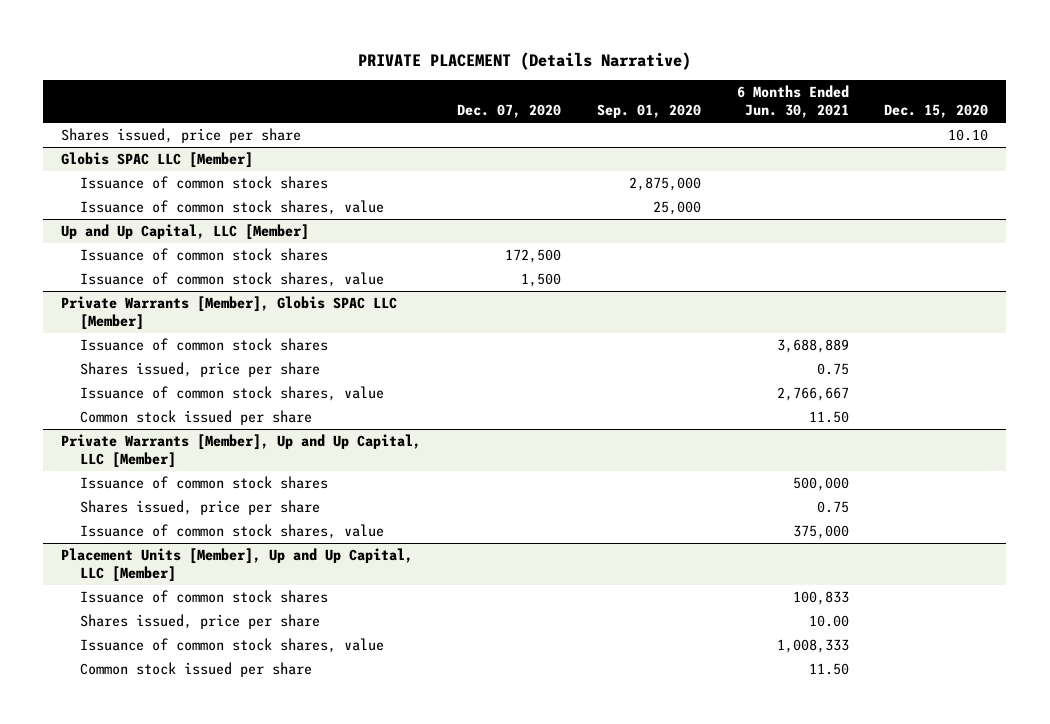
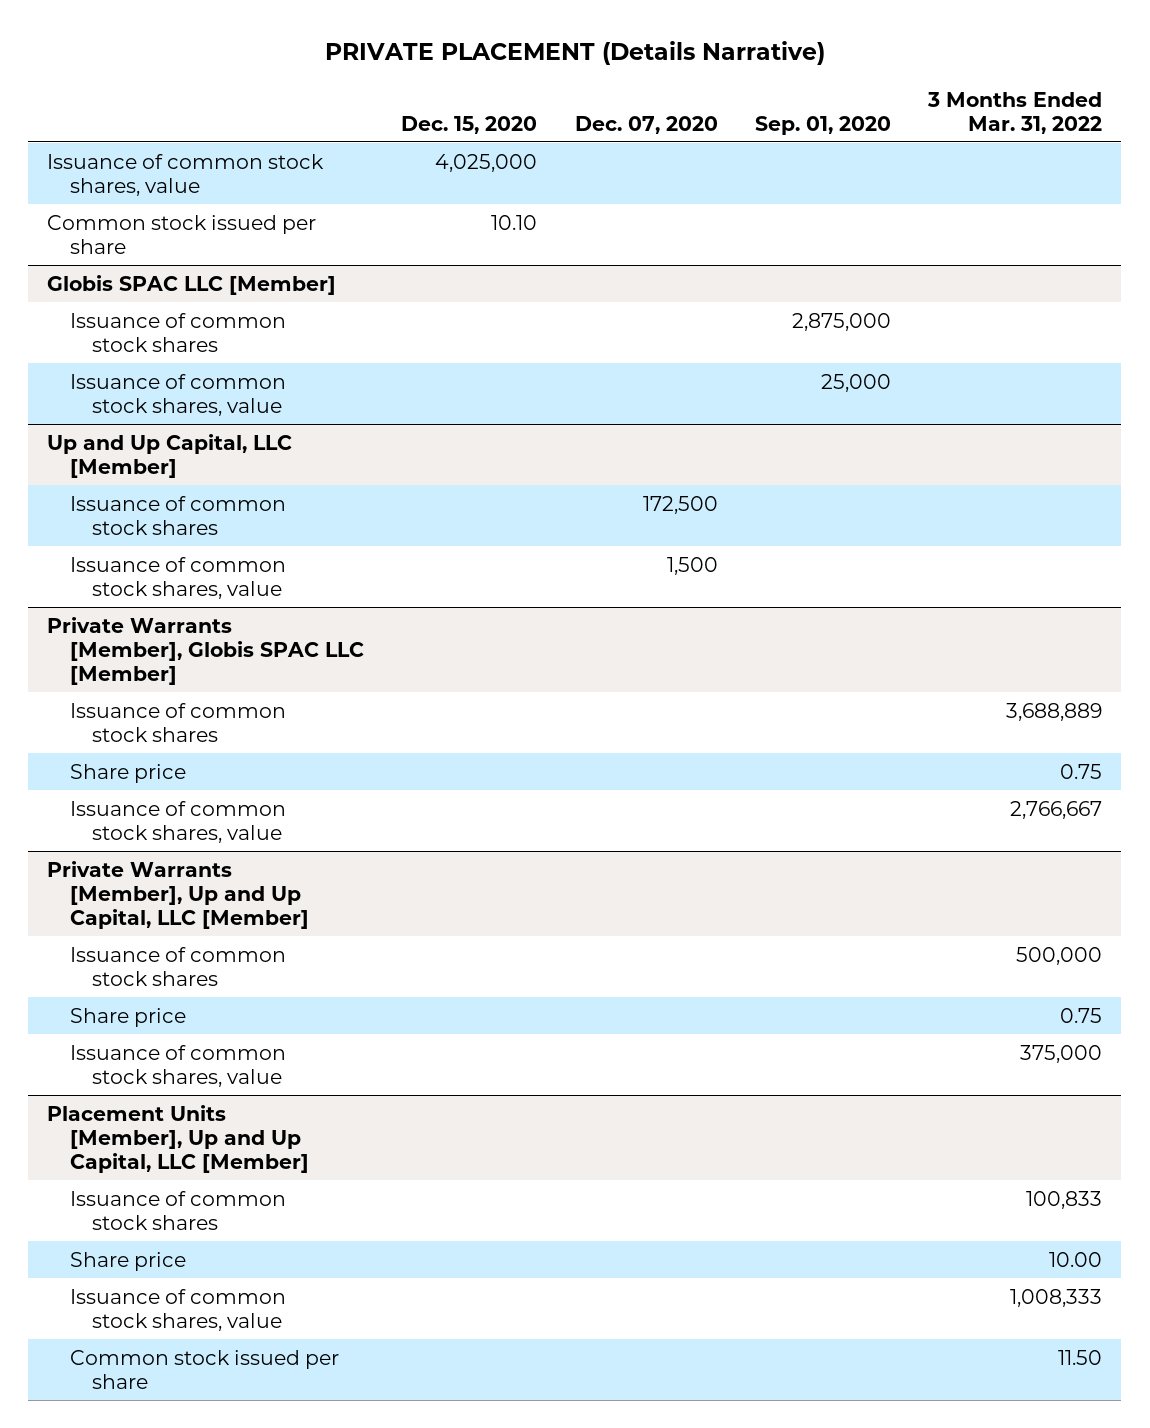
- | Dec. 07, 2020 | Sep. 01, 2020 | 6 Months Ended Jun. 30, 2021 | Dec. 15, 2020
+ | Dec. 15, 2020 | Dec. 07, 2020 | Sep. 01, 2020 | 3 Months Ended Mar. 31, 2022
- Shares issued, price per share | | | | 10.10
+ Issuance of common stock shares, value | 4,025,000 | | |
+ Common stock issued per share | 10.10 | | |
@ Private Warrants [Member], Globis SPAC LLC [Member]
- Shares issued, price per share | | | 0.75 |
+ Share price | | | | 0.75
- Common stock issued per share | | | 11.50 |
@ Private Warrants [Member], Up and Up Capital, LLC [Member]
- Shares issued, price per share | | | 0.75 |
+ Share price | | | | 0.75
@ Placement Units [Member], Up and Up Capital, LLC [Member]
- Shares issued, price per share | | | 10.00 |
+ Share price | | | | 10.00

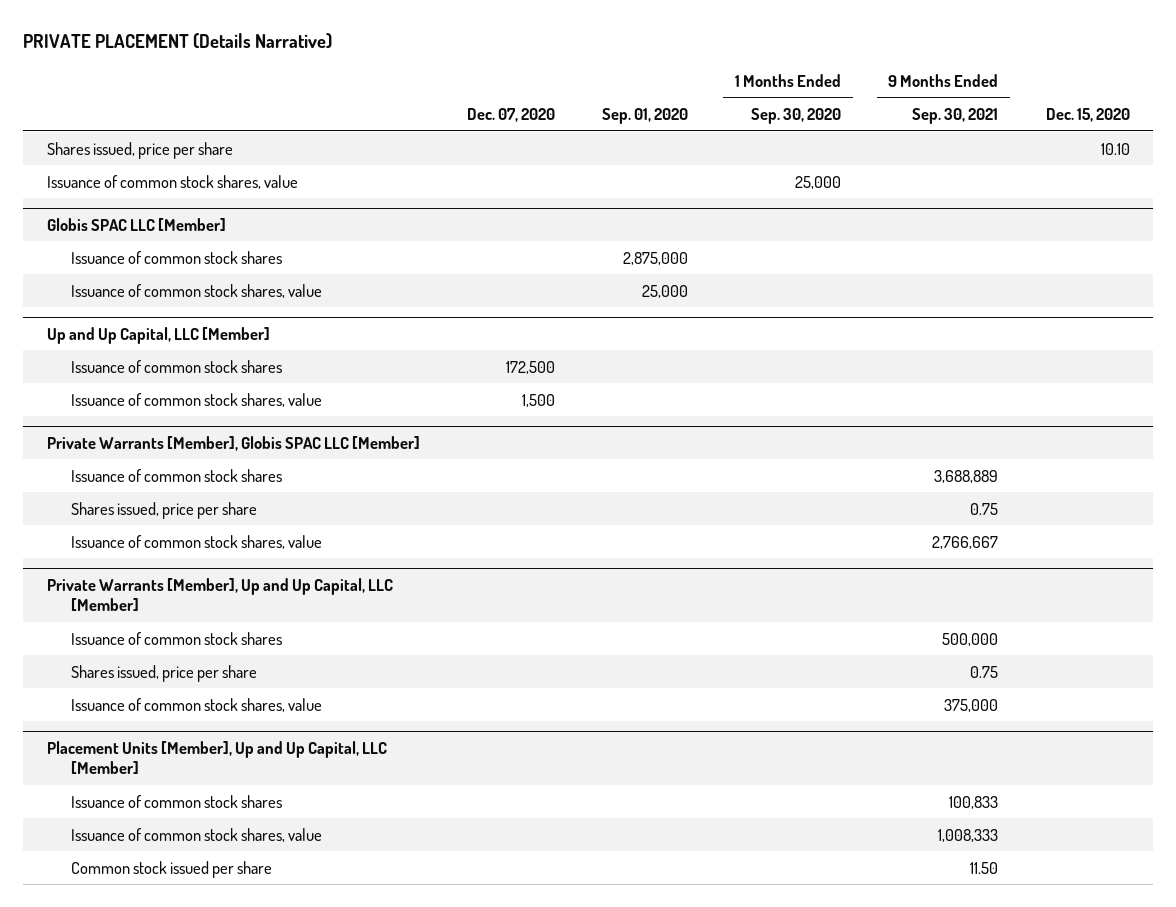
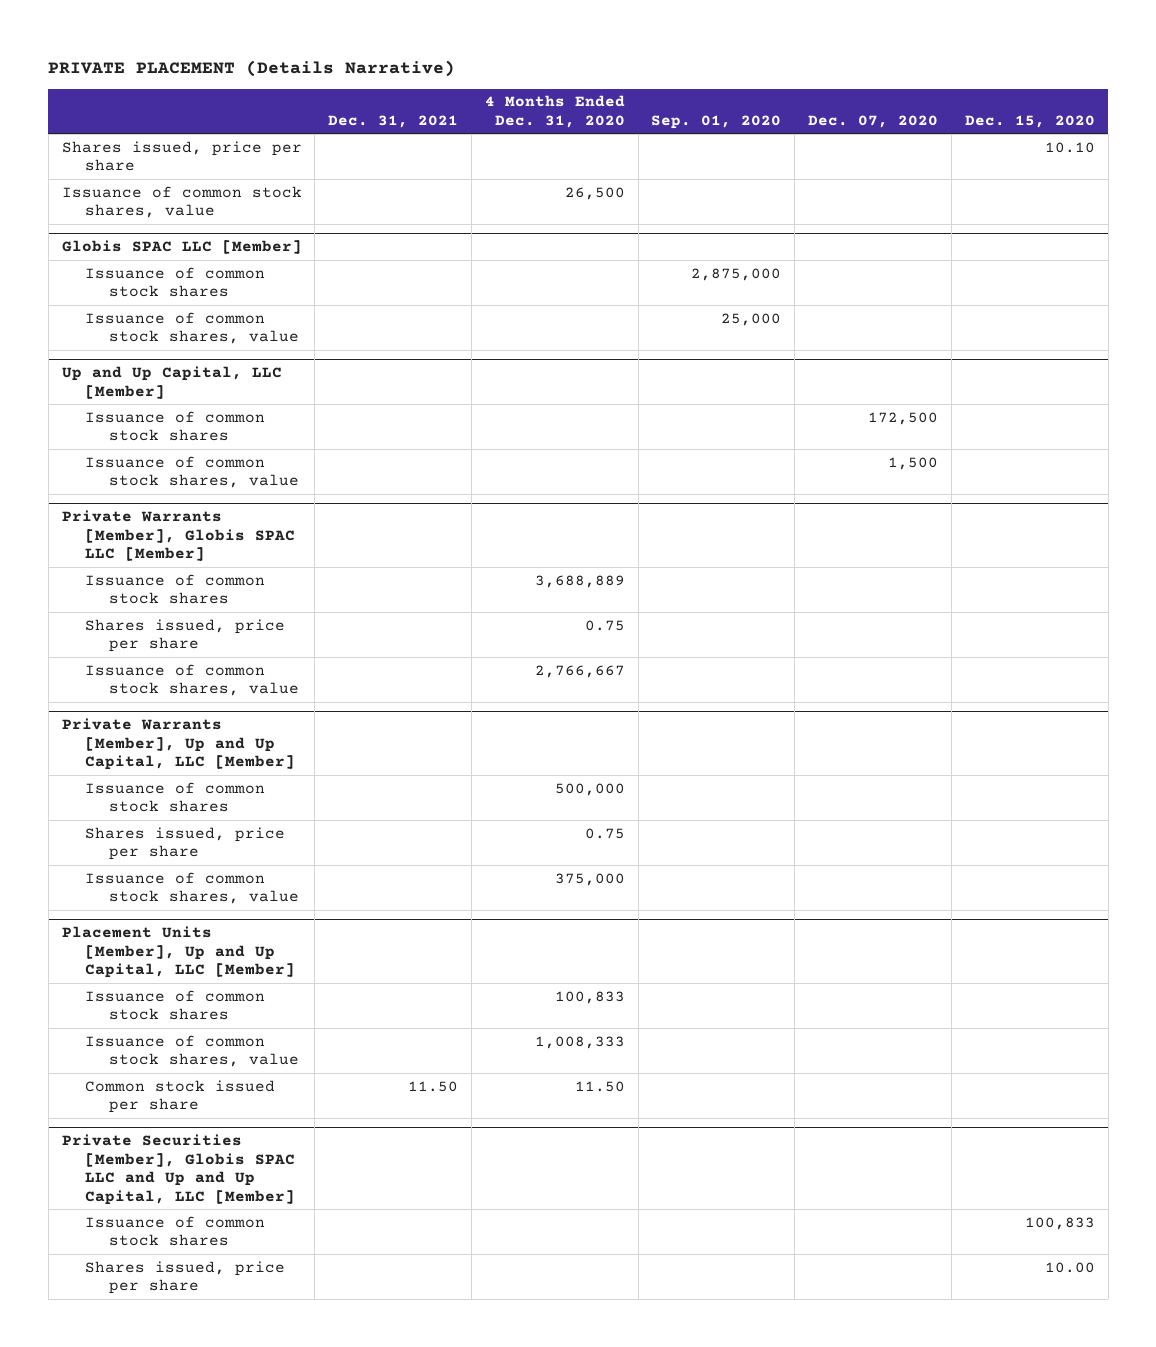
- | Dec. 07, 2020 | Sep. 01, 2020 | 1 Months Ended Sep. 30, 2020 | 9 Months Ended Sep. 30, 2021 | Dec. 15, 2020
+ | Dec. 31, 2021 | 4 Months Ended Dec. 31, 2020 | Sep. 01, 2020 | Dec. 07, 2020 | Dec. 15, 2020
+ Private Securities [Member], Globis SPAC LLC and Up and Up Capital, LLC [Member]
+ Issuance of common stock shares | | | | | 100,833
+ Shares issued, price per share | | | | | 10.00

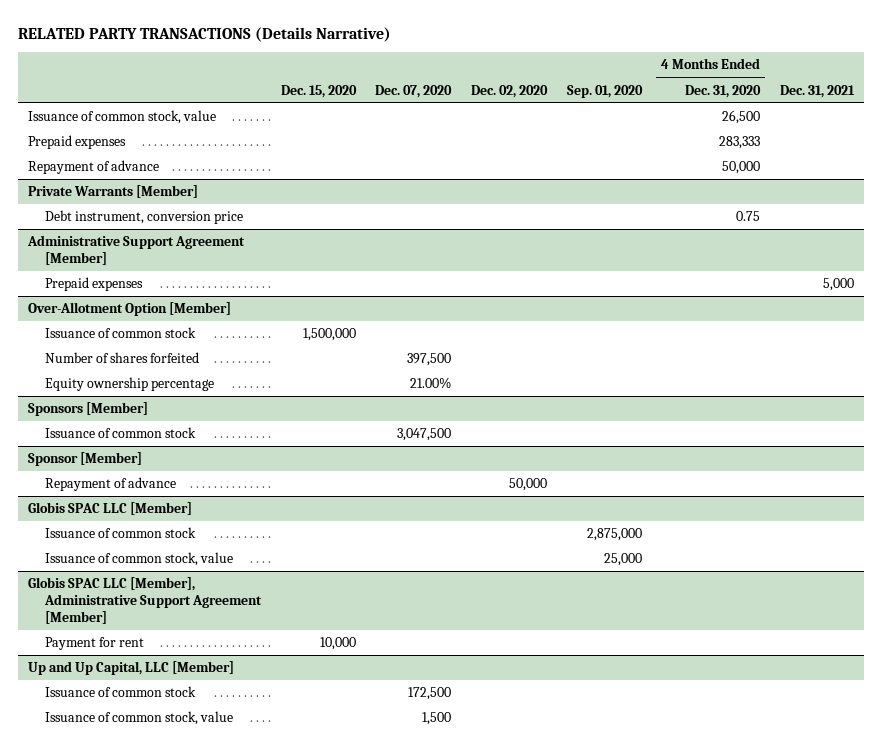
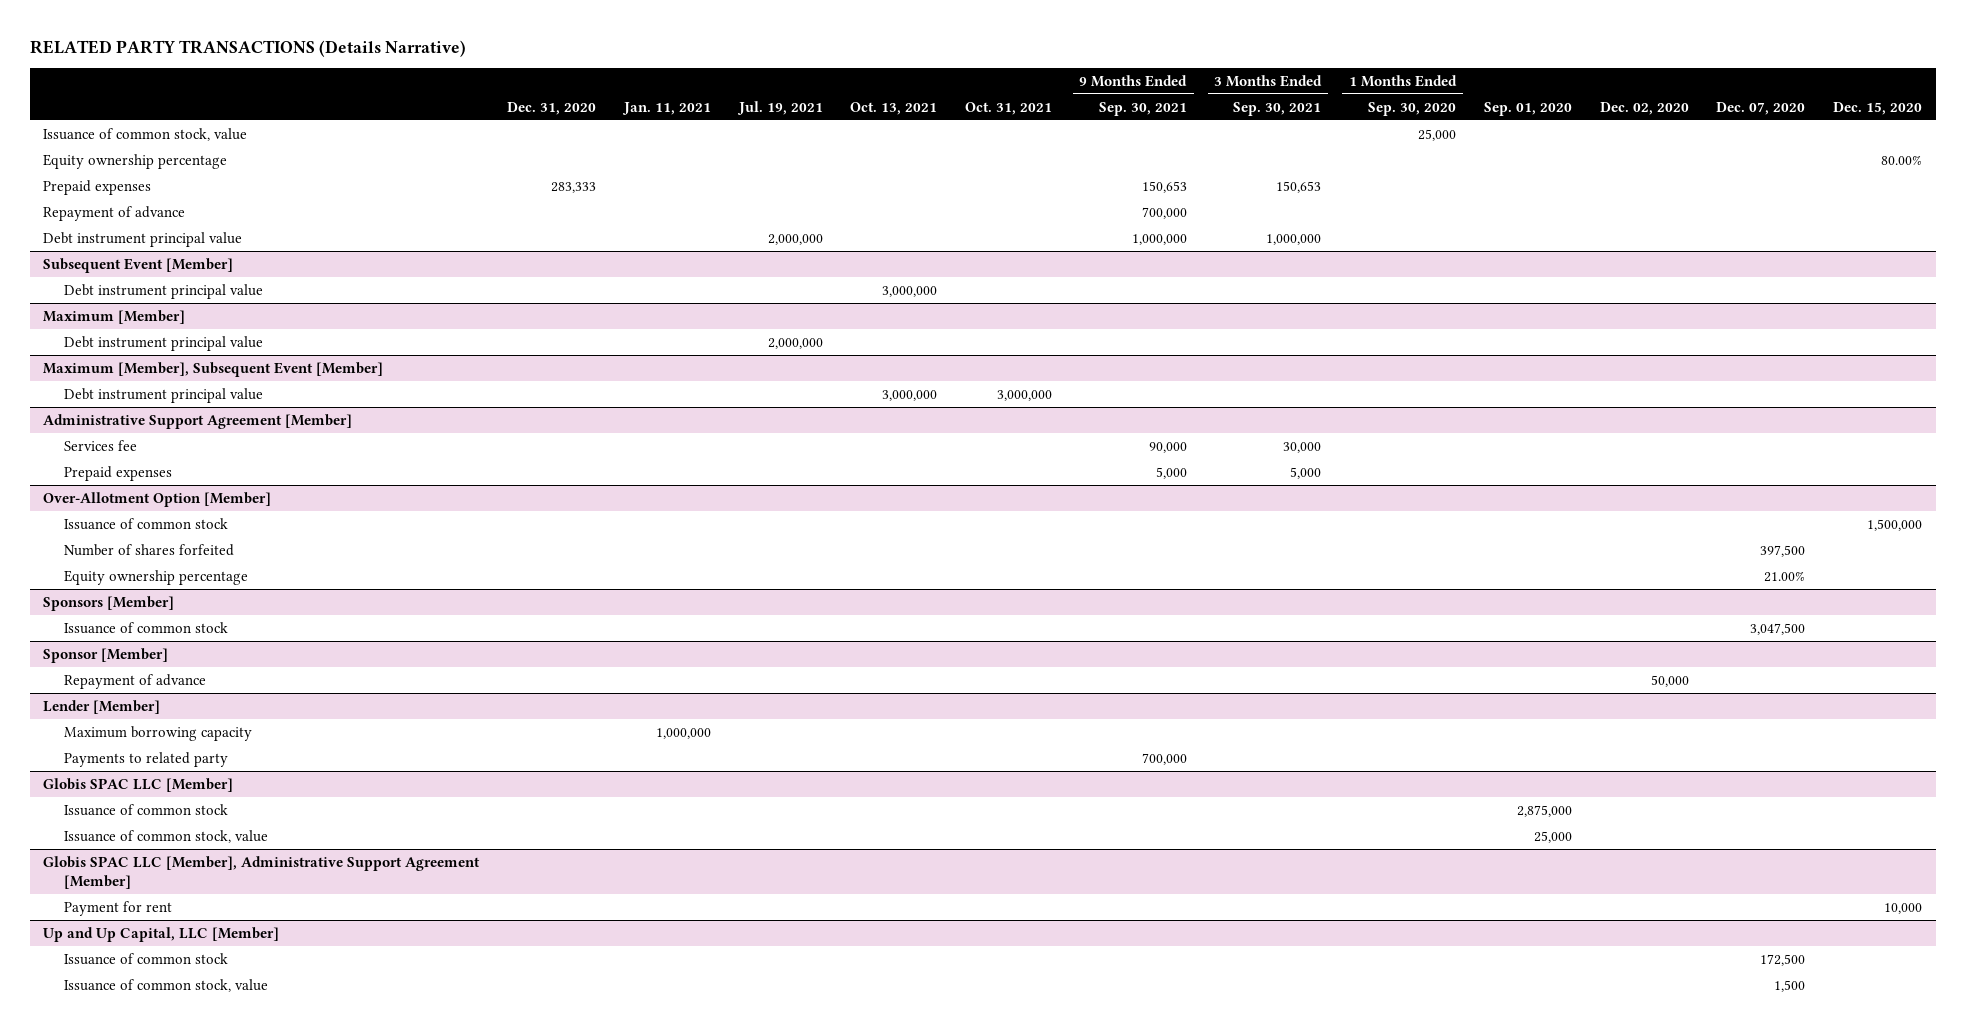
- | Dec. 15, 2020 | Dec. 07, 2020 | Dec. 02, 2020 | Sep. 01, 2020 | 4 Months Ended Dec. 31, 2020 | Dec. 31, 2021
+ | Dec. 31, 2020 | Jan. 11, 2021 | Jul. 19, 2021 | Oct. 13, 2021 | Oct. 31, 2021 | 9 Months Ended Sep. 30, 2021 | 3 Months Ended Sep. 30, 2021 | 1 Months Ended Sep. 30, 2020 | Sep. 01, 2020 | Dec. 02, 2020 | Dec. 07, 2020 | Dec. 15, 2020
+ Equity ownership percentage | | | | | | | | | | | | 80.00%
- Private Warrants [Member]
- Debt instrument, conversion price | | | | | 0.75 |
+ Debt instrument principal value | | | 2,000,000 | | | 1,000,000 | 1,000,000 | | | | |
+ Subsequent Event [Member]
+ Debt instrument principal value | | | | 3,000,000 | | | | | | | |
+ Maximum [Member]
+ Debt instrument principal value | | | 2,000,000 | | | | | | | | |
+ Maximum [Member], Subsequent Event [Member]
+ Debt instrument principal value | | | | 3,000,000 | 3,000,000 | | | | | | |
@ Administrative Support Agreement [Member]
+ Services fee | | | | | | 90,000 | 30,000 | | | | |
+ Lender [Member]
+ Maximum borrowing capacity | | 1,000,000 | | | | | | | | | |
+ Payments to related party | | | | | | 700,000 | | | | | |

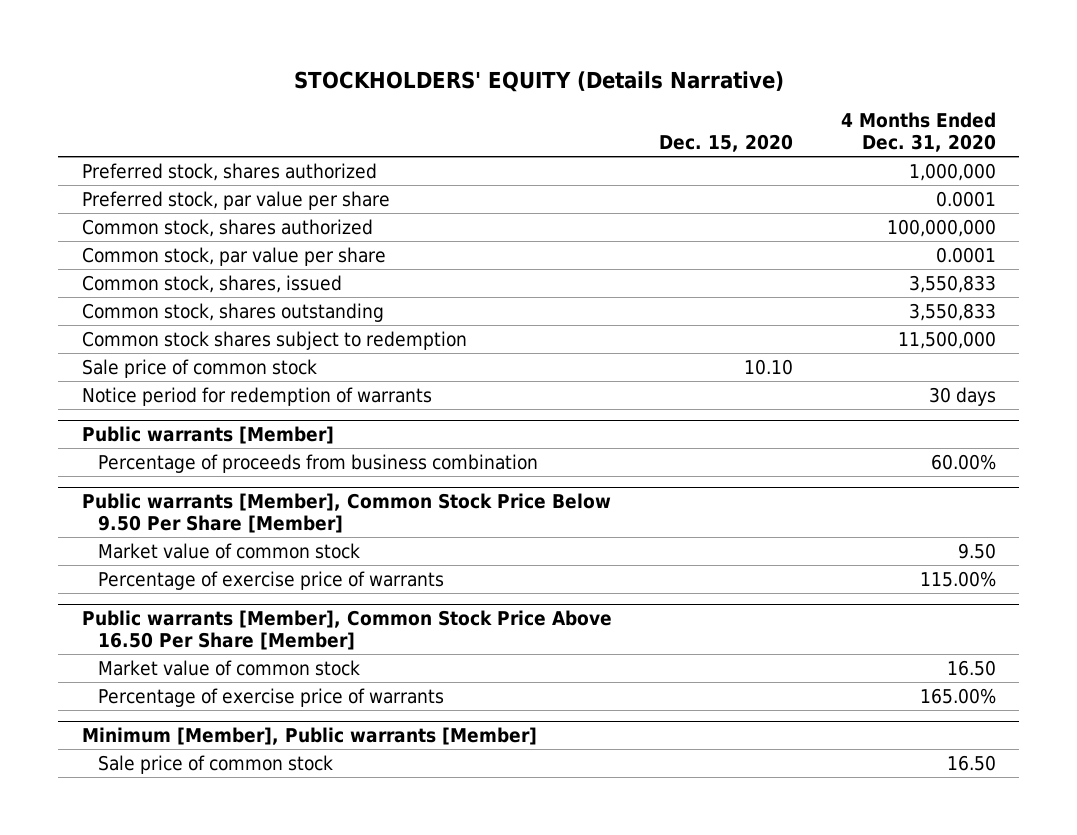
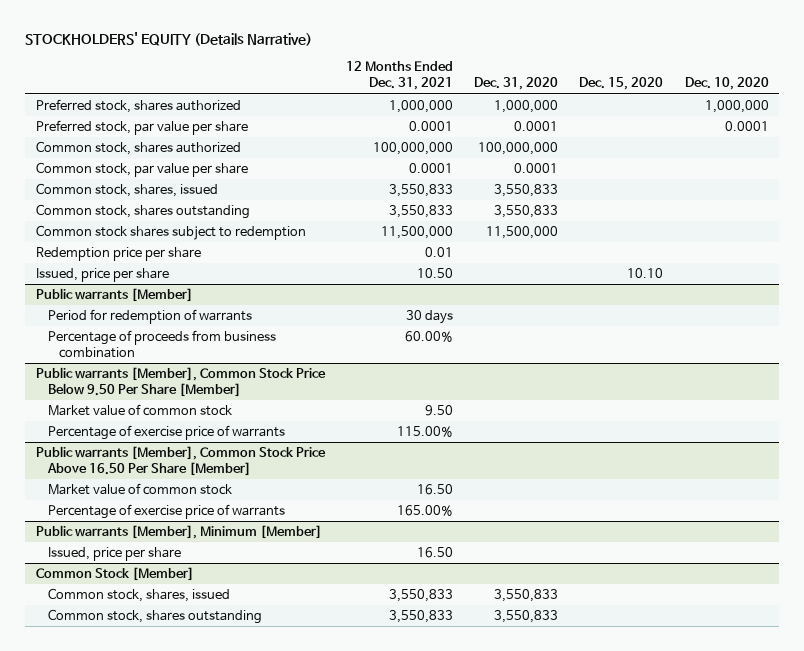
- | Dec. 15, 2020 | 4 Months Ended Dec. 31, 2020
+ | 12 Months Ended Dec. 31, 2021 | Dec. 31, 2020 | Dec. 15, 2020 | Dec. 10, 2020
- Sale price of common stock | 10.10 |
- Notice period for redemption of warrants | | 30 days
+ Redemption price per share | 0.01 | | |
+ Issued, price per share | 10.50 | | 10.10 |
@ Public warrants [Member]
+ Period for redemption of warrants | 30 days | | |
- Minimum [Member], Public warrants [Member]
- Sale price of common stock | | 16.50
+ Public warrants [Member], Minimum [Member]
+ Issued, price per share | 16.50 | | |
+ Common Stock [Member]
+ Common stock, shares, issued | 3,550,833 | 3,550,833 | |
+ Common stock, shares outstanding | 3,550,833 | 3,550,833 | |

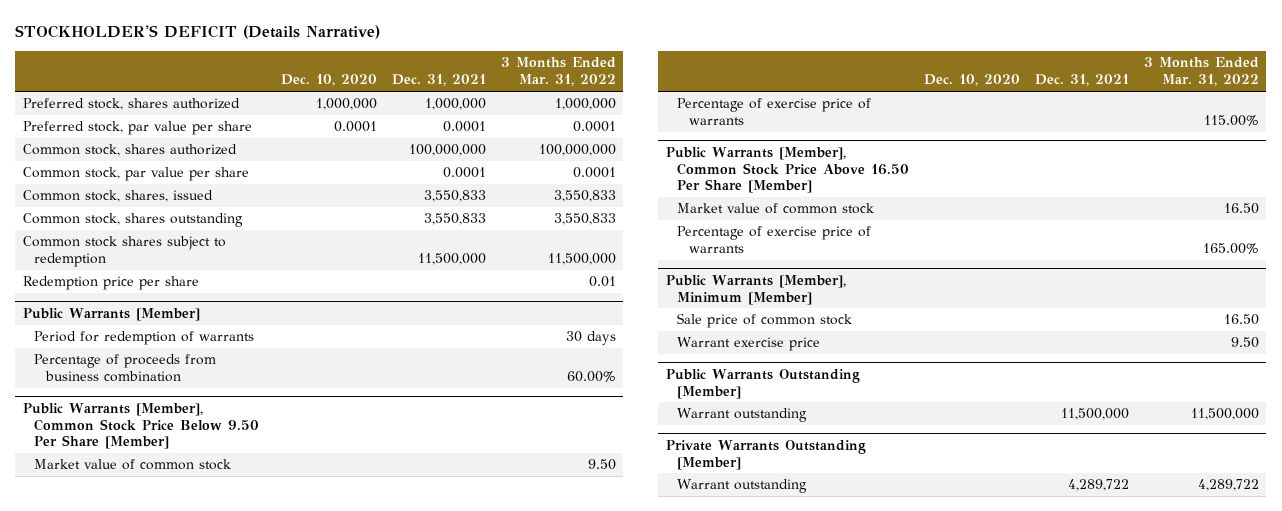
- STOCKHOLDERS' EQUITY (Details Narrative)
+ STOCKHOLDER'S DEFICIT (Details Narrative)
- | 12 Months Ended Dec. 31, 2021 | Dec. 31, 2020 | Dec. 15, 2020 | Dec. 10, 2020
+ | Dec. 10, 2020 | Dec. 31, 2021 | 3 Months Ended Mar. 31, 2022
- Issued, price per share | 10.50 | | 10.10 |
- Public warrants [Member]
+ Public Warrants [Member]
- Public warrants [Member], Common Stock Price Below 9.50 Per Share [Member]
+ Public Warrants [Member], Common Stock Price Below 9.50 Per Share [Member]
- Public warrants [Member], Common Stock Price Above 16.50 Per Share [Member]
+ Public Warrants [Member], Common Stock Price Above 16.50 Per Share [Member]
- Public warrants [Member], Minimum [Member]
- Issued, price per share | 16.50 | | |
- Common Stock [Member]
- Common stock, shares, issued | 3,550,833 | 3,550,833 | |
- Common stock, shares outstanding | 3,550,833 | 3,550,833 | |
+ Public Warrants [Member], Minimum [Member]
+ Sale price of common stock | | | 16.50
+ Warrant exercise price | | | 9.50
+ Public Warrants Outstanding [Member]
+ Warrant outstanding | | 11,500,000 | 11,500,000
+ Private Warrants Outstanding [Member]
+ Warrant outstanding | | 4,289,722 | 4,289,722

